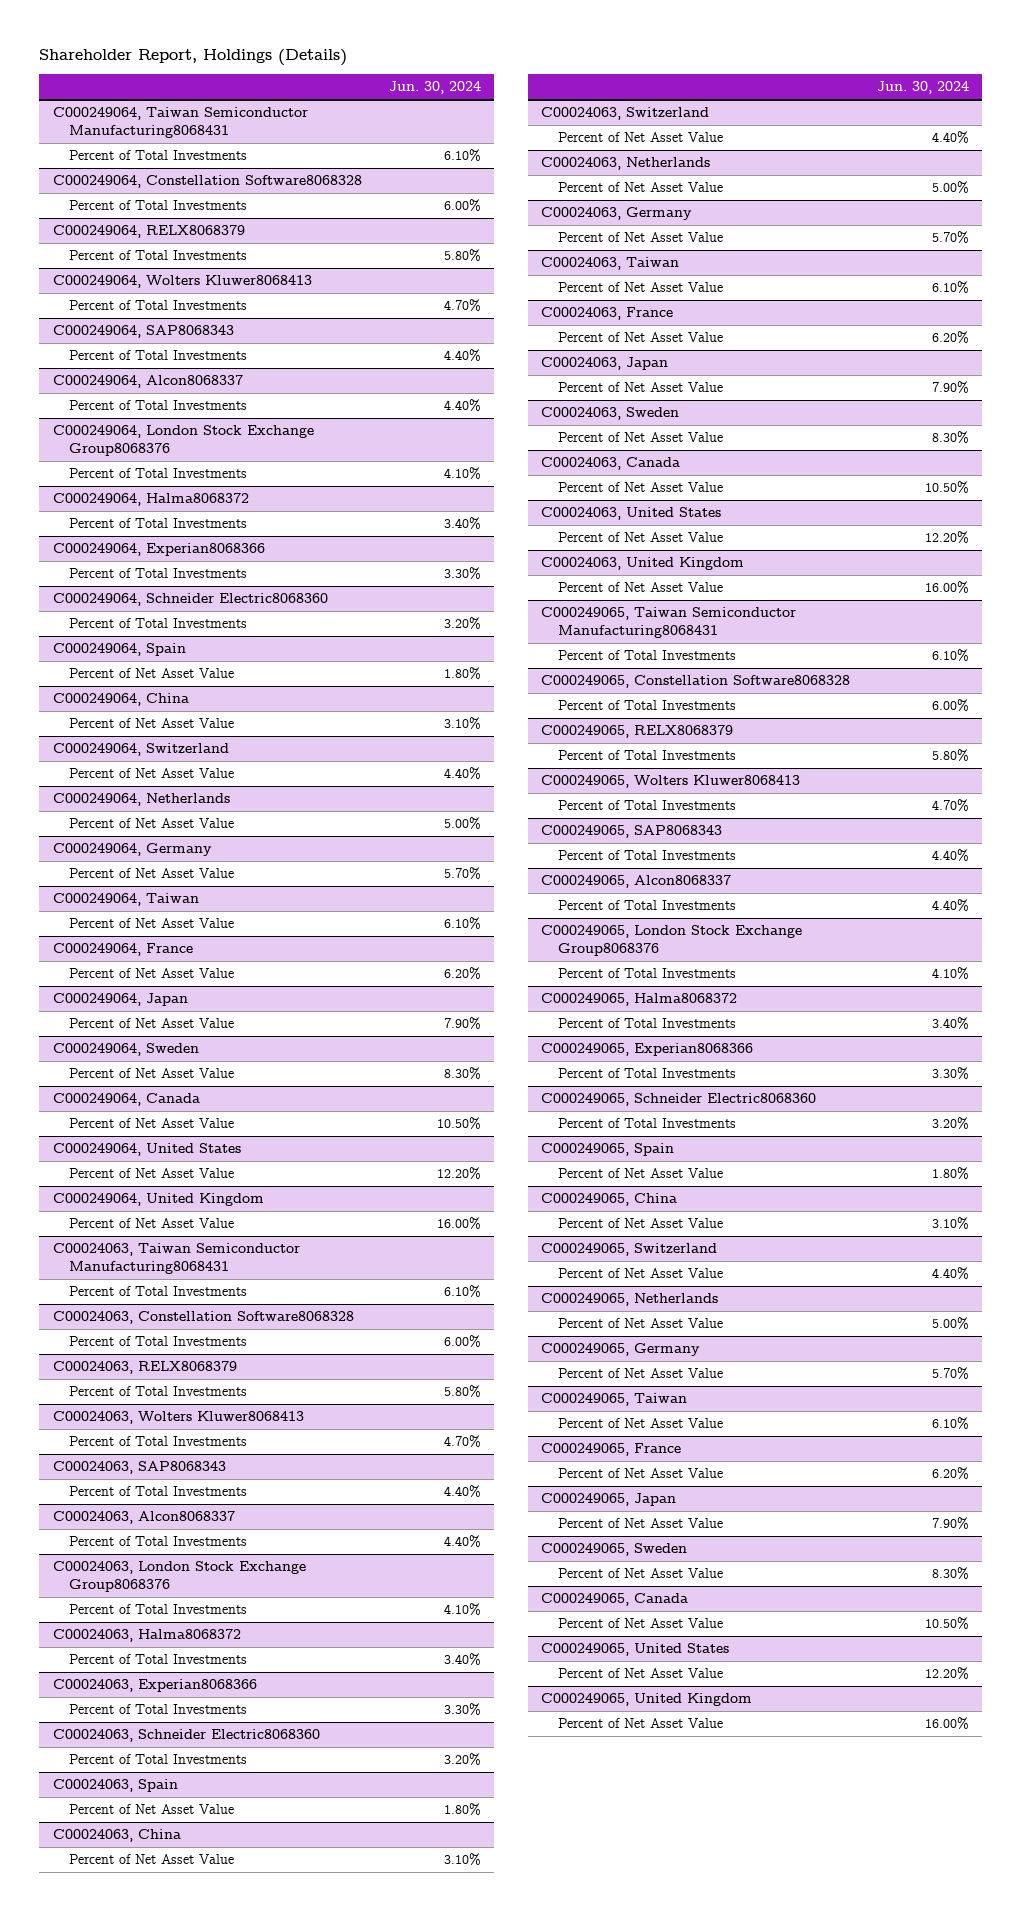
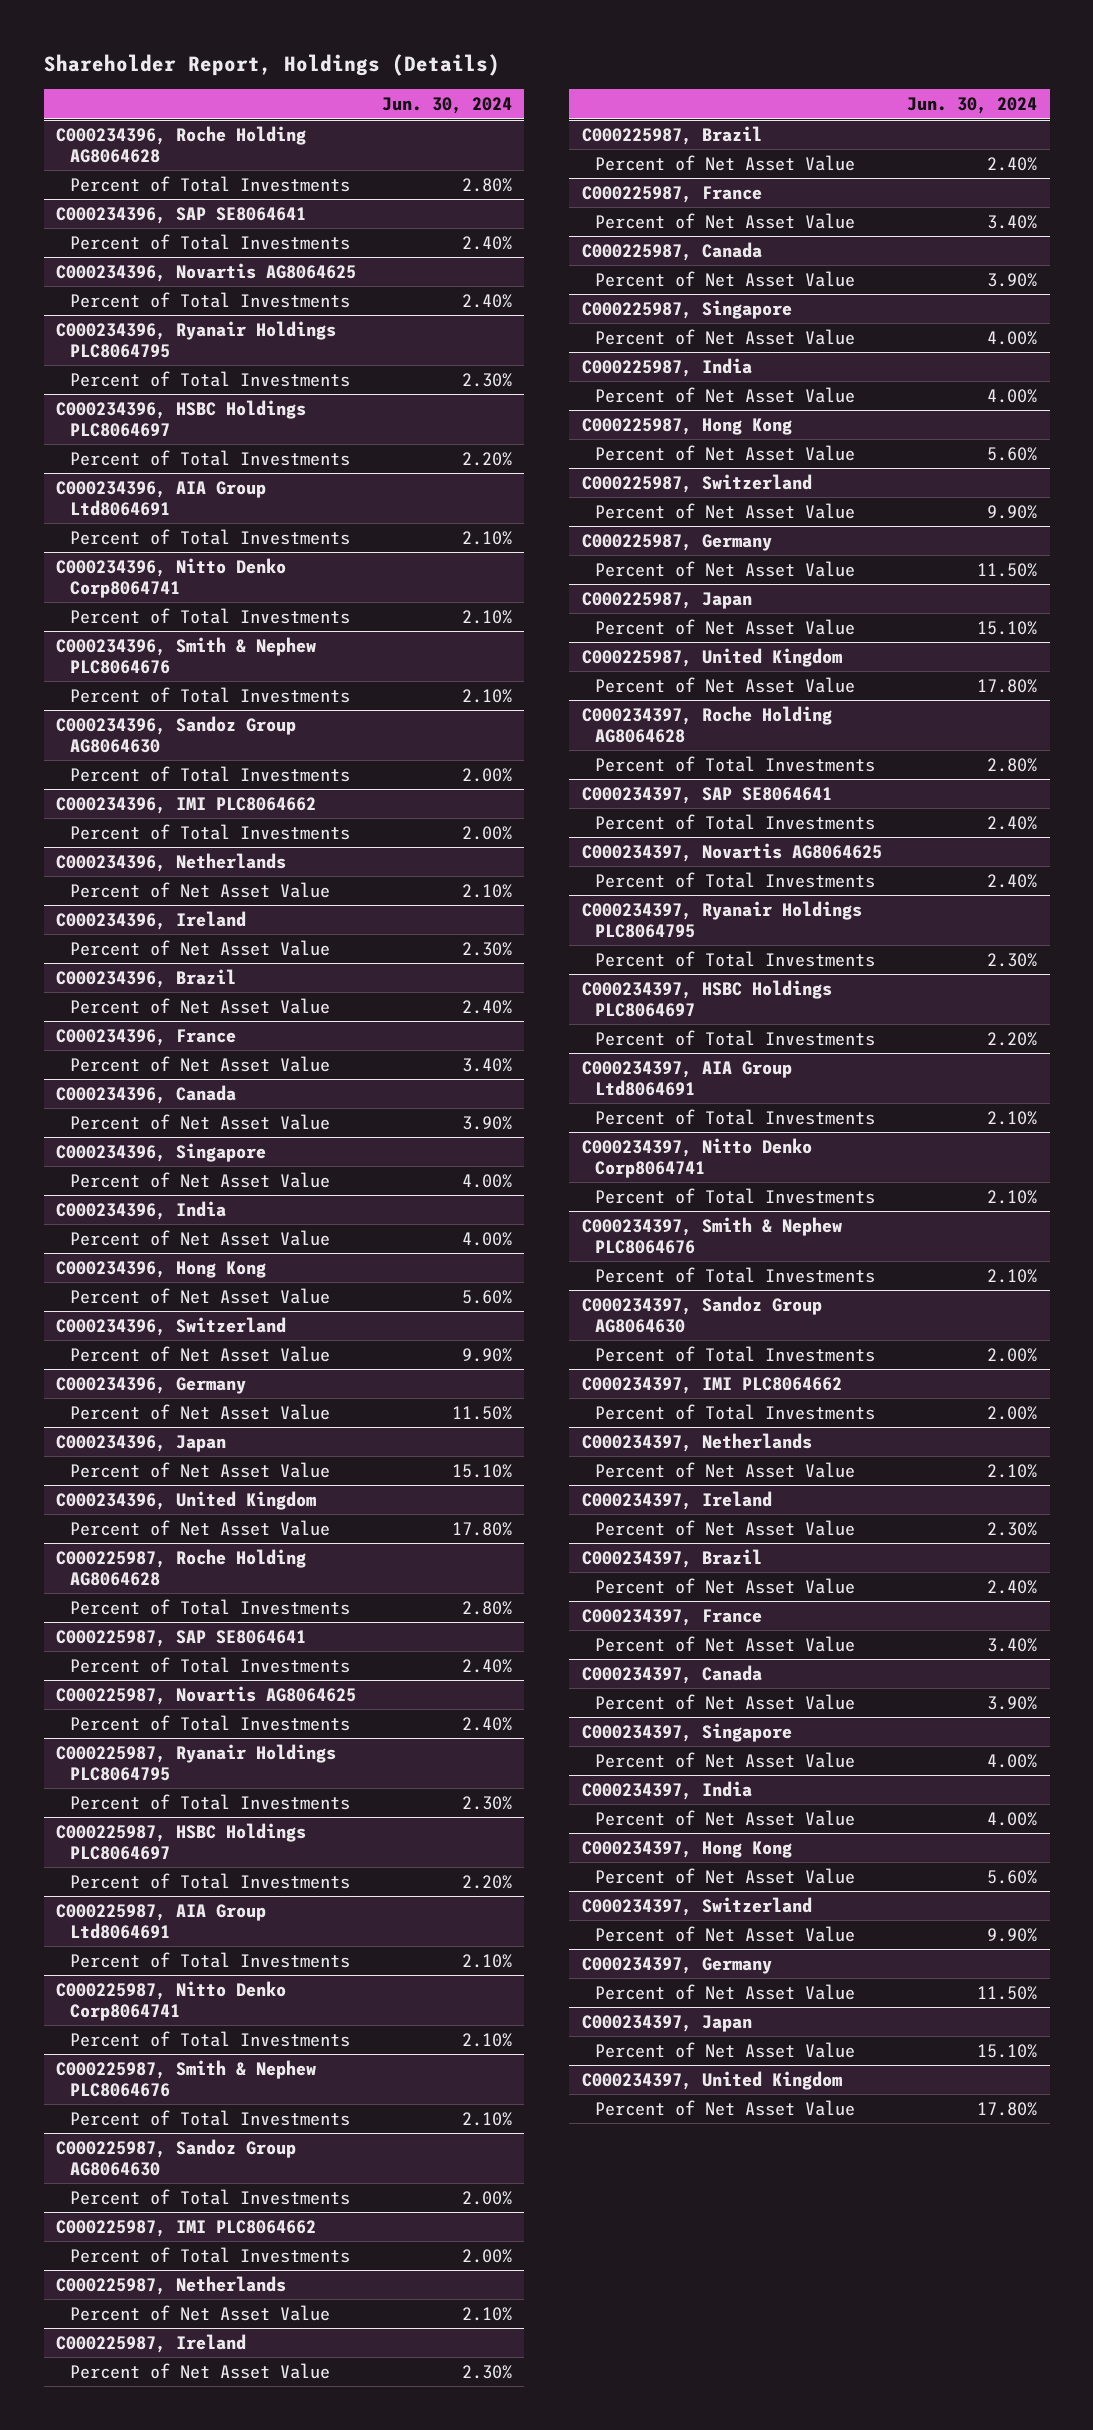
- C000249064, Taiwan Semiconductor Manufacturing8068431
- Percent of Total Investments | 6.10%
- C000249064, Constellation Software8068328
- Percent of Total Investments | 6.00%
- C000249064, RELX8068379
- Percent of Total Investments | 5.80%
- C000249064, Wolters Kluwer8068413
- Percent of Total Investments | 4.70%
- C000249064, SAP8068343
- Percent of Total Investments | 4.40%
- C000249064, Alcon8068337
- Percent of Total Investments | 4.40%
- C000249064, London Stock Exchange Group8068376
- Percent of Total Investments | 4.10%
- C000249064, Halma8068372
- Percent of Total Investments | 3.40%
- C000249064, Experian8068366
- Percent of Total Investments | 3.30%
- C000249064, Schneider Electric8068360
- Percent of Total Investments | 3.20%
- C000249064, Spain
- Percent of Net Asset Value | 1.80%
- C000249064, China
- Percent of Net Asset Value | 3.10%
- C000249064, Switzerland
- Percent of Net Asset Value | 4.40%
- C000249064, Netherlands
- Percent of Net Asset Value | 5.00%
- C000249064, Germany
- Percent of Net Asset Value | 5.70%
- C000249064, Taiwan
- Percent of Net Asset Value | 6.10%
- C000249064, France
- Percent of Net Asset Value | 6.20%
- C000249064, Japan
- Percent of Net Asset Value | 7.90%
- C000249064, Sweden
- Percent of Net Asset Value | 8.30%
- C000249064, Canada
- Percent of Net Asset Value | 10.50%
- C000249064, United States
- Percent of Net Asset Value | 12.20%
- C000249064, United Kingdom
- Percent of Net Asset Value | 16.00%
- C00024063, Taiwan Semiconductor Manufacturing8068431
- Percent of Total Investments | 6.10%
- C00024063, Constellation Software8068328
- Percent of Total Investments | 6.00%
- C00024063, RELX8068379
- Percent of Total Investments | 5.80%
- C00024063, Wolters Kluwer8068413
- Percent of Total Investments | 4.70%
- C00024063, SAP8068343
- Percent of Total Investments | 4.40%
- C00024063, Alcon8068337
- Percent of Total Investments | 4.40%
- C00024063, London Stock Exchange Group8068376
- Percent of Total Investments | 4.10%
- C00024063, Halma8068372
- Percent of Total Investments | 3.40%
- C00024063, Experian8068366
- Percent of Total Investments | 3.30%
- C00024063, Schneider Electric8068360
- Percent of Total Investments | 3.20%
- C00024063, Spain
- Percent of Net Asset Value | 1.80%
- C00024063, China
- Percent of Net Asset Value | 3.10%
- C00024063, Switzerland
- Percent of Net Asset Value | 4.40%
- C00024063, Netherlands
- Percent of Net Asset Value | 5.00%
- C00024063, Germany
- Percent of Net Asset Value | 5.70%
- C00024063, Taiwan
- Percent of Net Asset Value | 6.10%
- C00024063, France
- Percent of Net Asset Value | 6.20%
- C00024063, Japan
- Percent of Net Asset Value | 7.90%
- C00024063, Sweden
- Percent of Net Asset Value | 8.30%
- C00024063, Canada
- Percent of Net Asset Value | 10.50%
- C00024063, United States
- Percent of Net Asset Value | 12.20%
- C00024063, United Kingdom
- Percent of Net Asset Value | 16.00%
- C000249065, Taiwan Semiconductor Manufacturing8068431
- Percent of Total Investments | 6.10%
- C000249065, Constellation Software8068328
- Percent of Total Investments | 6.00%
- C000249065, RELX8068379
- Percent of Total Investments | 5.80%
- C000249065, Wolters Kluwer8068413
- Percent of Total Investments | 4.70%
- C000249065, SAP8068343
- Percent of Total Investments | 4.40%
- C000249065, Alcon8068337
- Percent of Total Investments | 4.40%
- C000249065, London Stock Exchange Group8068376
- Percent of Total Investments | 4.10%
- C000249065, Halma8068372
- Percent of Total Investments | 3.40%
- C000249065, Experian8068366
- Percent of Total Investments | 3.30%
- C000249065, Schneider Electric8068360
- Percent of Total Investments | 3.20%
- C000249065, Spain
- Percent of Net Asset Value | 1.80%
- C000249065, China
- Percent of Net Asset Value | 3.10%
- C000249065, Switzerland
- Percent of Net Asset Value | 4.40%
- C000249065, Netherlands
- Percent of Net Asset Value | 5.00%
- C000249065, Germany
- Percent of Net Asset Value | 5.70%
- C000249065, Taiwan
- Percent of Net Asset Value | 6.10%
- C000249065, France
- Percent of Net Asset Value | 6.20%
- C000249065, Japan
- Percent of Net Asset Value | 7.90%
- C000249065, Sweden
- Percent of Net Asset Value | 8.30%
- C000249065, Canada
- Percent of Net Asset Value | 10.50%
- C000249065, United States
- Percent of Net Asset Value | 12.20%
- C000249065, United Kingdom
- Percent of Net Asset Value | 16.00%
+ C000234396, Roche Holding AG8064628
+ Percent of Total Investments | 2.80%
+ C000234396, SAP SE8064641
+ Percent of Total Investments | 2.40%
+ C000234396, Novartis AG8064625
+ Percent of Total Investments | 2.40%
+ C000234396, Ryanair Holdings PLC8064795
+ Percent of Total Investments | 2.30%
+ C000234396, HSBC Holdings PLC8064697
+ Percent of Total Investments | 2.20%
+ C000234396, AIA Group Ltd8064691
+ Percent of Total Investments | 2.10%
+ C000234396, Nitto Denko Corp8064741
+ Percent of Total Investments | 2.10%
+ C000234396, Smith & Nephew PLC8064676
+ Percent of Total Investments | 2.10%
+ C000234396, Sandoz Group AG8064630
+ Percent of Total Investments | 2.00%
+ C000234396, IMI PLC8064662
+ Percent of Total Investments | 2.00%
+ C000234396, Netherlands
+ Percent of Net Asset Value | 2.10%
+ C000234396, Ireland
+ Percent of Net Asset Value | 2.30%
+ C000234396, Brazil
+ Percent of Net Asset Value | 2.40%
+ C000234396, France
+ Percent of Net Asset Value | 3.40%
+ C000234396, Canada
+ Percent of Net Asset Value | 3.90%
+ C000234396, Singapore
+ Percent of Net Asset Value | 4.00%
+ C000234396, India
+ Percent of Net Asset Value | 4.00%
+ C000234396, Hong Kong
+ Percent of Net Asset Value | 5.60%
+ C000234396, Switzerland
+ Percent of Net Asset Value | 9.90%
+ C000234396, Germany
+ Percent of Net Asset Value | 11.50%
+ C000234396, Japan
+ Percent of Net Asset Value | 15.10%
+ C000234396, United Kingdom
+ Percent of Net Asset Value | 17.80%
+ C000225987, Roche Holding AG8064628
+ Percent of Total Investments | 2.80%
+ C000225987, SAP SE8064641
+ Percent of Total Investments | 2.40%
+ C000225987, Novartis AG8064625
+ Percent of Total Investments | 2.40%
+ C000225987, Ryanair Holdings PLC8064795
+ Percent of Total Investments | 2.30%
+ C000225987, HSBC Holdings PLC8064697
+ Percent of Total Investments | 2.20%
+ C000225987, AIA Group Ltd8064691
+ Percent of Total Investments | 2.10%
+ C000225987, Nitto Denko Corp8064741
+ Percent of Total Investments | 2.10%
+ C000225987, Smith & Nephew PLC8064676
+ Percent of Total Investments | 2.10%
+ C000225987, Sandoz Group AG8064630
+ Percent of Total Investments | 2.00%
+ C000225987, IMI PLC8064662
+ Percent of Total Investments | 2.00%
+ C000225987, Netherlands
+ Percent of Net Asset Value | 2.10%
+ C000225987, Ireland
+ Percent of Net Asset Value | 2.30%
+ C000225987, Brazil
+ Percent of Net Asset Value | 2.40%
+ C000225987, France
+ Percent of Net Asset Value | 3.40%
+ C000225987, Canada
+ Percent of Net Asset Value | 3.90%
+ C000225987, Singapore
+ Percent of Net Asset Value | 4.00%
+ C000225987, India
+ Percent of Net Asset Value | 4.00%
+ C000225987, Hong Kong
+ Percent of Net Asset Value | 5.60%
+ C000225987, Switzerland
+ Percent of Net Asset Value | 9.90%
+ C000225987, Germany
+ Percent of Net Asset Value | 11.50%
+ C000225987, Japan
+ Percent of Net Asset Value | 15.10%
+ C000225987, United Kingdom
+ Percent of Net Asset Value | 17.80%
+ C000234397, Roche Holding AG8064628
+ Percent of Total Investments | 2.80%
+ C000234397, SAP SE8064641
+ Percent of Total Investments | 2.40%
+ C000234397, Novartis AG8064625
+ Percent of Total Investments | 2.40%
+ C000234397, Ryanair Holdings PLC8064795
+ Percent of Total Investments | 2.30%
+ C000234397, HSBC Holdings PLC8064697
+ Percent of Total Investments | 2.20%
+ C000234397, AIA Group Ltd8064691
+ Percent of Total Investments | 2.10%
+ C000234397, Nitto Denko Corp8064741
+ Percent of Total Investments | 2.10%
+ C000234397, Smith & Nephew PLC8064676
+ Percent of Total Investments | 2.10%
+ C000234397, Sandoz Group AG8064630
+ Percent of Total Investments | 2.00%
+ C000234397, IMI PLC8064662
+ Percent of Total Investments | 2.00%
+ C000234397, Netherlands
+ Percent of Net Asset Value | 2.10%
+ C000234397, Ireland
+ Percent of Net Asset Value | 2.30%
+ C000234397, Brazil
+ Percent of Net Asset Value | 2.40%
+ C000234397, France
+ Percent of Net Asset Value | 3.40%
+ C000234397, Canada
+ Percent of Net Asset Value | 3.90%
+ C000234397, Singapore
+ Percent of Net Asset Value | 4.00%
+ C000234397, India
+ Percent of Net Asset Value | 4.00%
+ C000234397, Hong Kong
+ Percent of Net Asset Value | 5.60%
+ C000234397, Switzerland
+ Percent of Net Asset Value | 9.90%
+ C000234397, Germany
+ Percent of Net Asset Value | 11.50%
+ C000234397, Japan
+ Percent of Net Asset Value | 15.10%
+ C000234397, United Kingdom
+ Percent of Net Asset Value | 17.80%

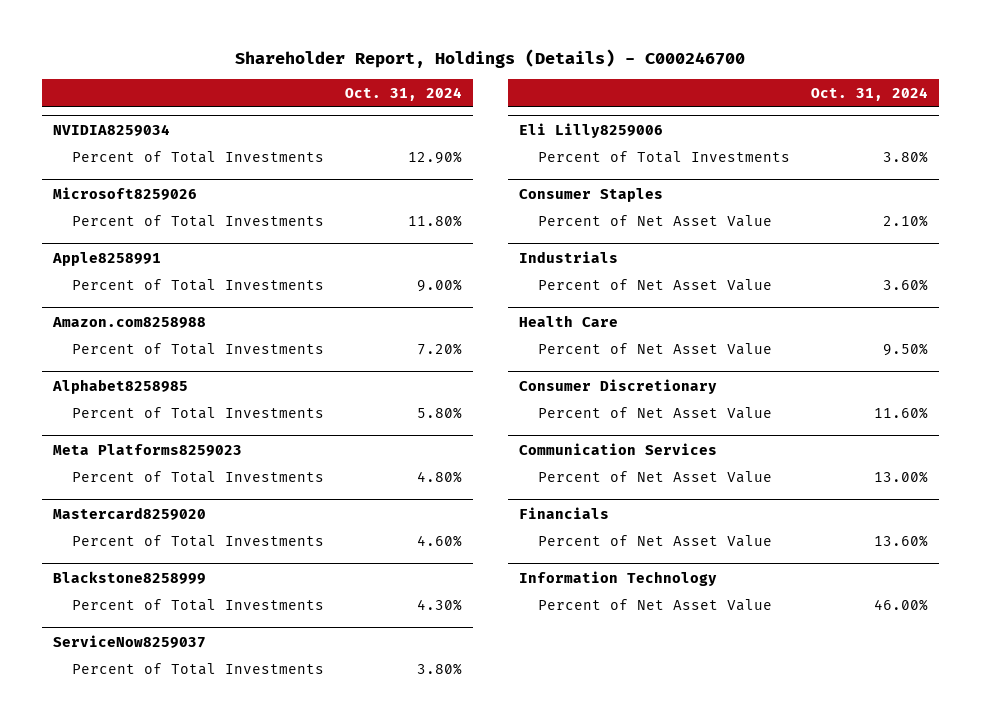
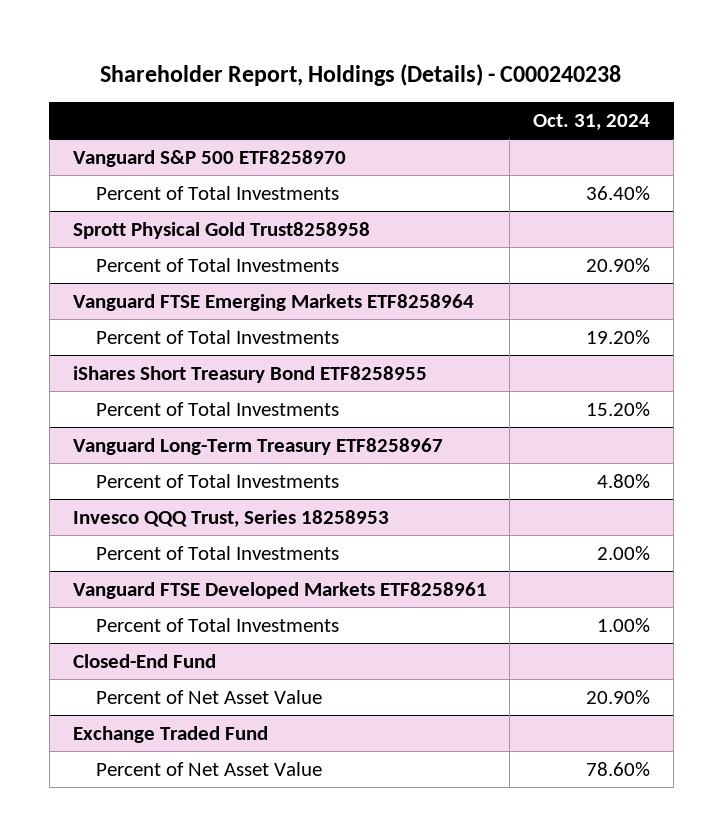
- Shareholder Report, Holdings (Details) - C000246700
+ Shareholder Report, Holdings (Details) - C000240238
- NVIDIA8259034
- Percent of Total Investments | 12.90%
- Microsoft8259026
- Percent of Total Investments | 11.80%
- Apple8258991
- Percent of Total Investments | 9.00%
- Amazon.com8258988
- Percent of Total Investments | 7.20%
- Alphabet8258985
- Percent of Total Investments | 5.80%
- Meta Platforms8259023
+ Vanguard S&P 500 ETF8258970
+ Percent of Total Investments | 36.40%
+ Sprott Physical Gold Trust8258958
+ Percent of Total Investments | 20.90%
+ Vanguard FTSE Emerging Markets ETF8258964
+ Percent of Total Investments | 19.20%
+ iShares Short Treasury Bond ETF8258955
+ Percent of Total Investments | 15.20%
+ Vanguard Long-Term Treasury ETF8258967
- Mastercard8259020
- Percent of Total Investments | 4.60%
- Blackstone8258999
- Percent of Total Investments | 4.30%
- ServiceNow8259037
- Percent of Total Investments | 3.80%
- Eli Lilly8259006
- Percent of Total Investments | 3.80%
- Consumer Staples
- Percent of Net Asset Value | 2.10%
- Industrials
- Percent of Net Asset Value | 3.60%
- Health Care
- Percent of Net Asset Value | 9.50%
- Consumer Discretionary
- Percent of Net Asset Value | 11.60%
- Communication Services
- Percent of Net Asset Value | 13.00%
- Financials
- Percent of Net Asset Value | 13.60%
- Information Technology
- Percent of Net Asset Value | 46.00%
+ Invesco QQQ Trust, Series 18258953
+ Percent of Total Investments | 2.00%
+ Vanguard FTSE Developed Markets ETF8258961
+ Percent of Total Investments | 1.00%
+ Closed-End Fund
+ Percent of Net Asset Value | 20.90%
+ Exchange Traded Fund
+ Percent of Net Asset Value | 78.60%

